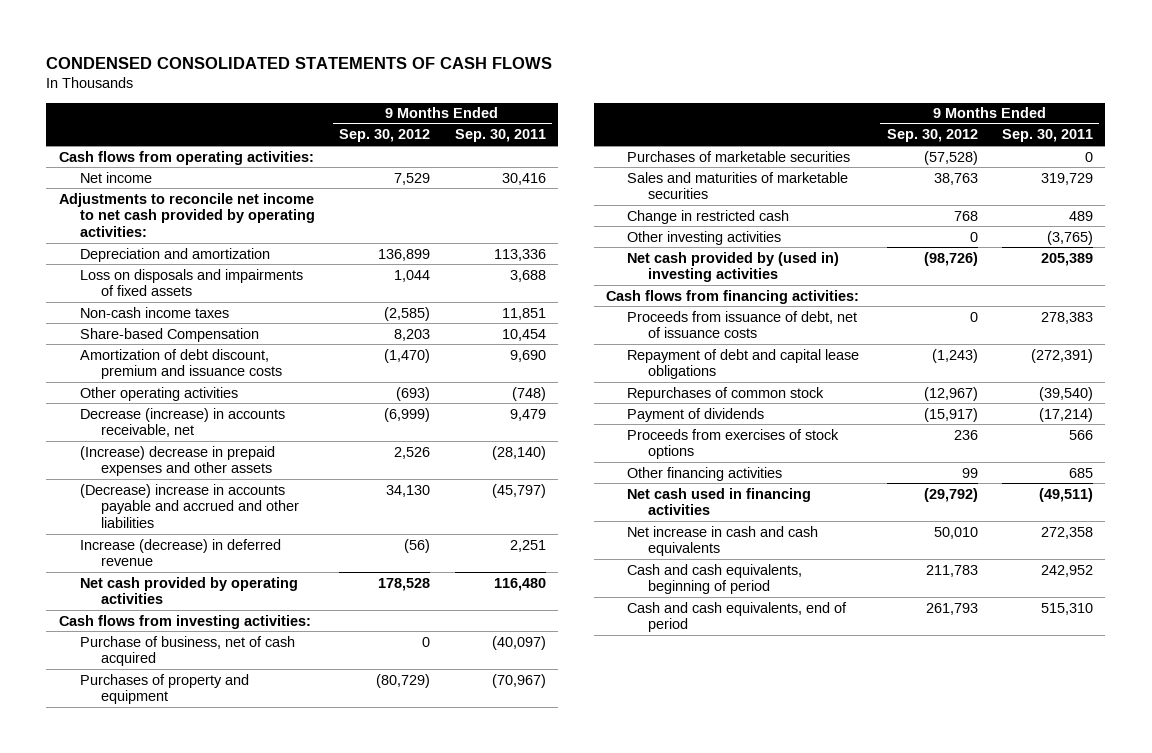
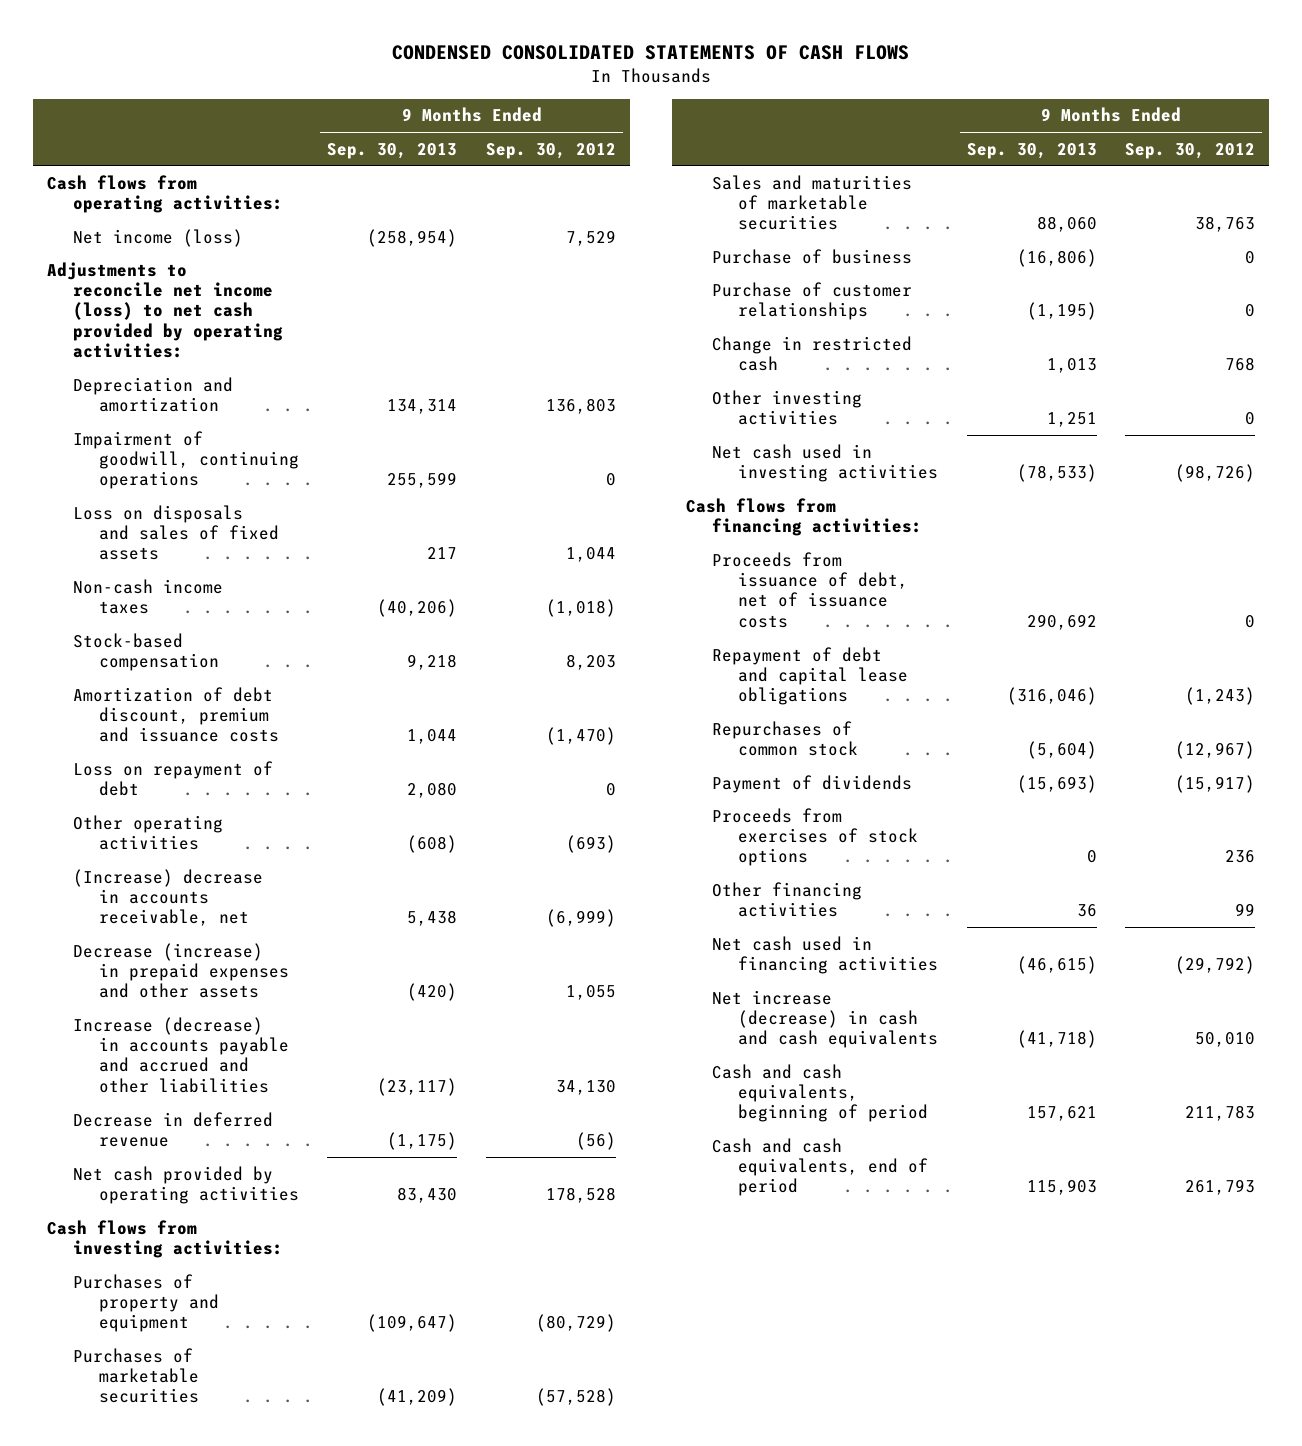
- | 9 Months Ended Sep. 30, 2012 | 9 Months Ended Sep. 30, 2011
+ | 9 Months Ended Sep. 30, 2013 | 9 Months Ended Sep. 30, 2012
- Net income | 7,529 | 30,416
- Adjustments to reconcile net income to net cash provided by operating activities:
- Depreciation and amortization | 136,899 | 113,336
- Loss on disposals and impairments of fixed assets | 1,044 | 3,688
- Non-cash income taxes | (2,585) | 11,851
- Share-based Compensation | 8,203 | 10,454
+ Net income (loss) | (258,954) | 7,529
+ Adjustments to reconcile net income (loss) to net cash provided by operating activities:
+ Depreciation and amortization | 134,314 | 136,803
+ Impairment of goodwill, continuing operations | 255,599 | 0
+ Loss on disposals and sales of fixed assets | 217 | 1,044
+ Non-cash income taxes | (40,206) | (1,018)
+ Stock-based compensation | 9,218 | 8,203
+ Loss on repayment of debt | 2,080 | 0
- Decrease (increase) in accounts receivable, net | (6,999) | 9,479
- (Increase) decrease in prepaid expenses and other assets | 2,526 | (28,140)
- (Decrease) increase in accounts payable and accrued and other liabilities | 34,130 | (45,797)
- Increase (decrease) in deferred revenue | (56) | 2,251
+ (Increase) decrease in accounts receivable, net | 5,438 | (6,999)
+ Decrease (increase) in prepaid expenses and other assets | (420) | 1,055
+ Increase (decrease) in accounts payable and accrued and other liabilities | (23,117) | 34,130
+ Decrease in deferred revenue | (1,175) | (56)
- Purchase of business, net of cash acquired | 0 | (40,097)
+ Purchase of business | (16,806) | 0
+ Purchase of customer relationships | (1,195) | 0
- Net cash provided by (used in) investing activities | (98,726) | 205,389
+ Net cash used in investing activities | (78,533) | (98,726)
- Net increase in cash and cash equivalents | 50,010 | 272,358
+ Net increase (decrease) in cash and cash equivalents | (41,718) | 50,010

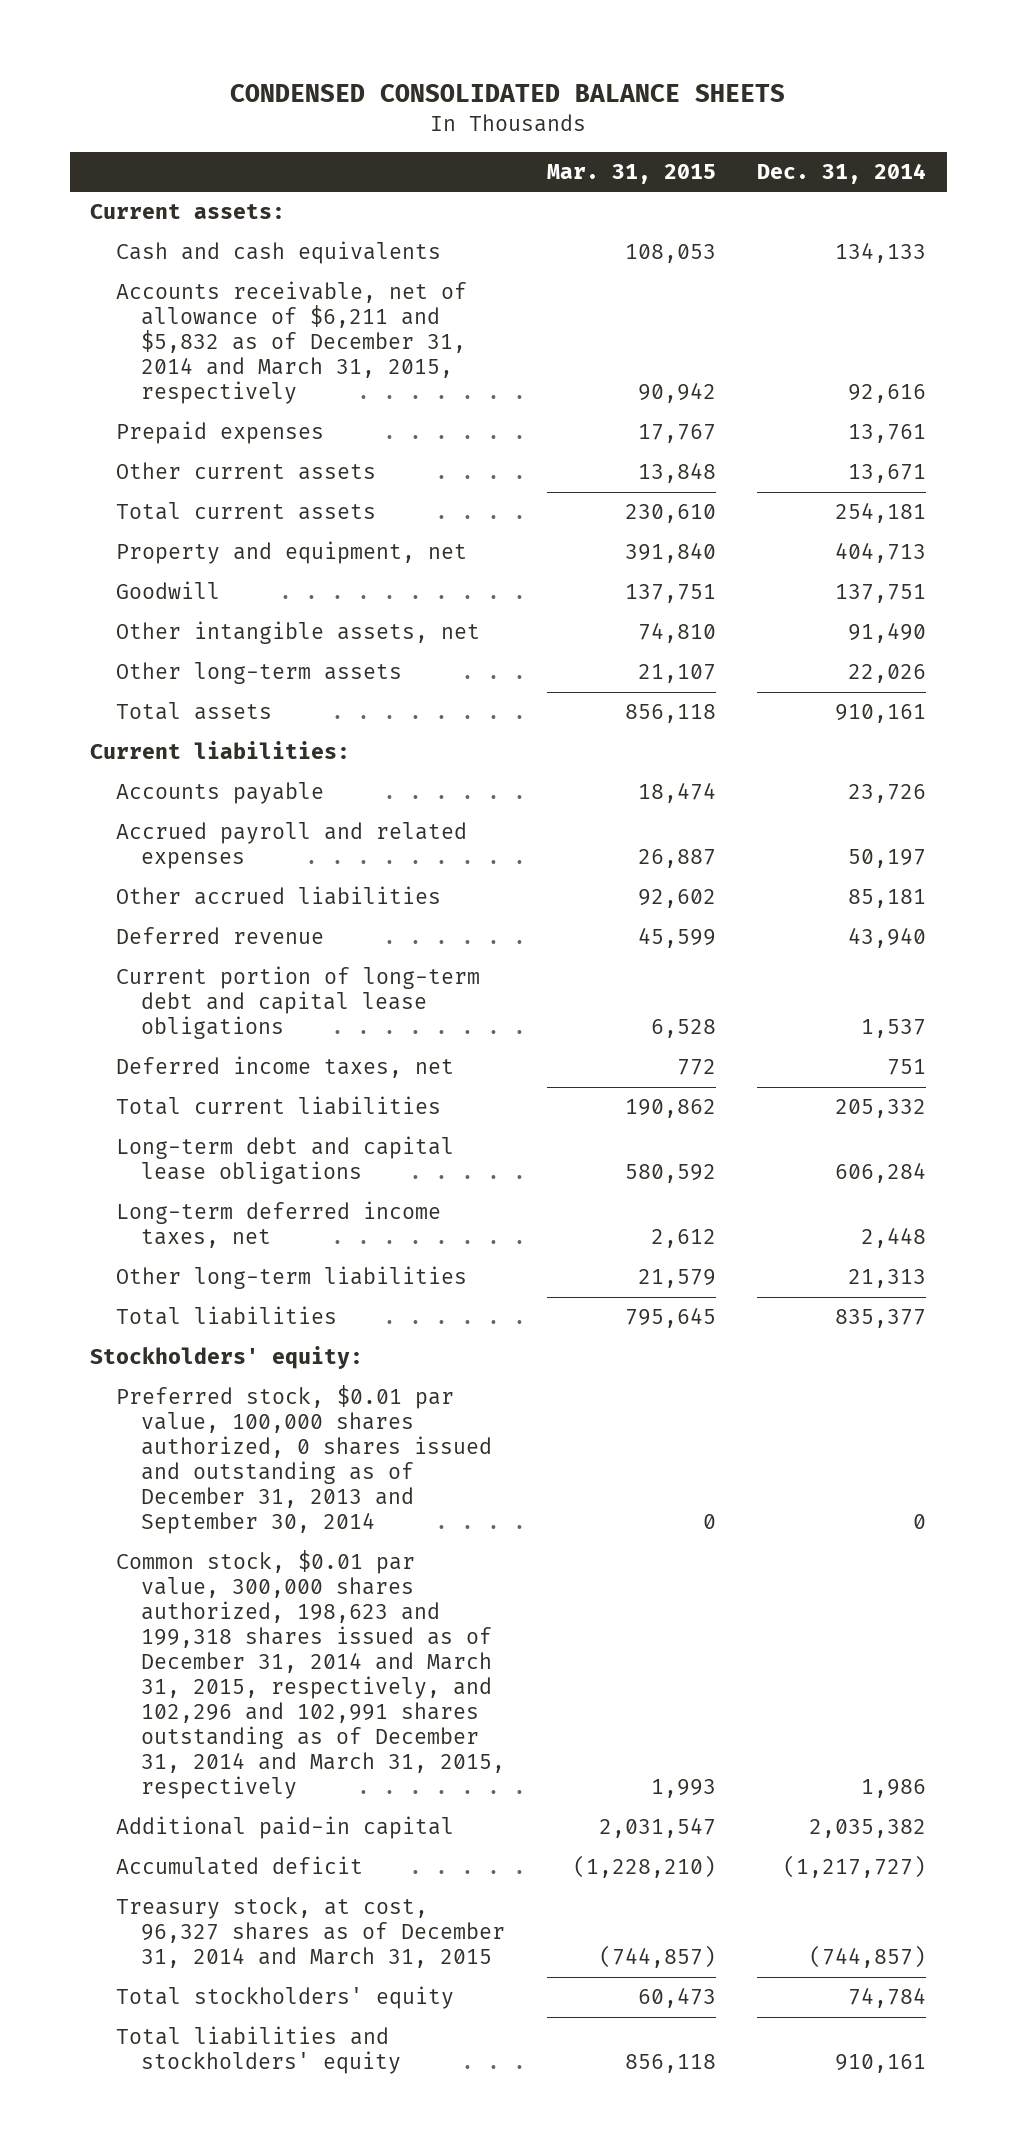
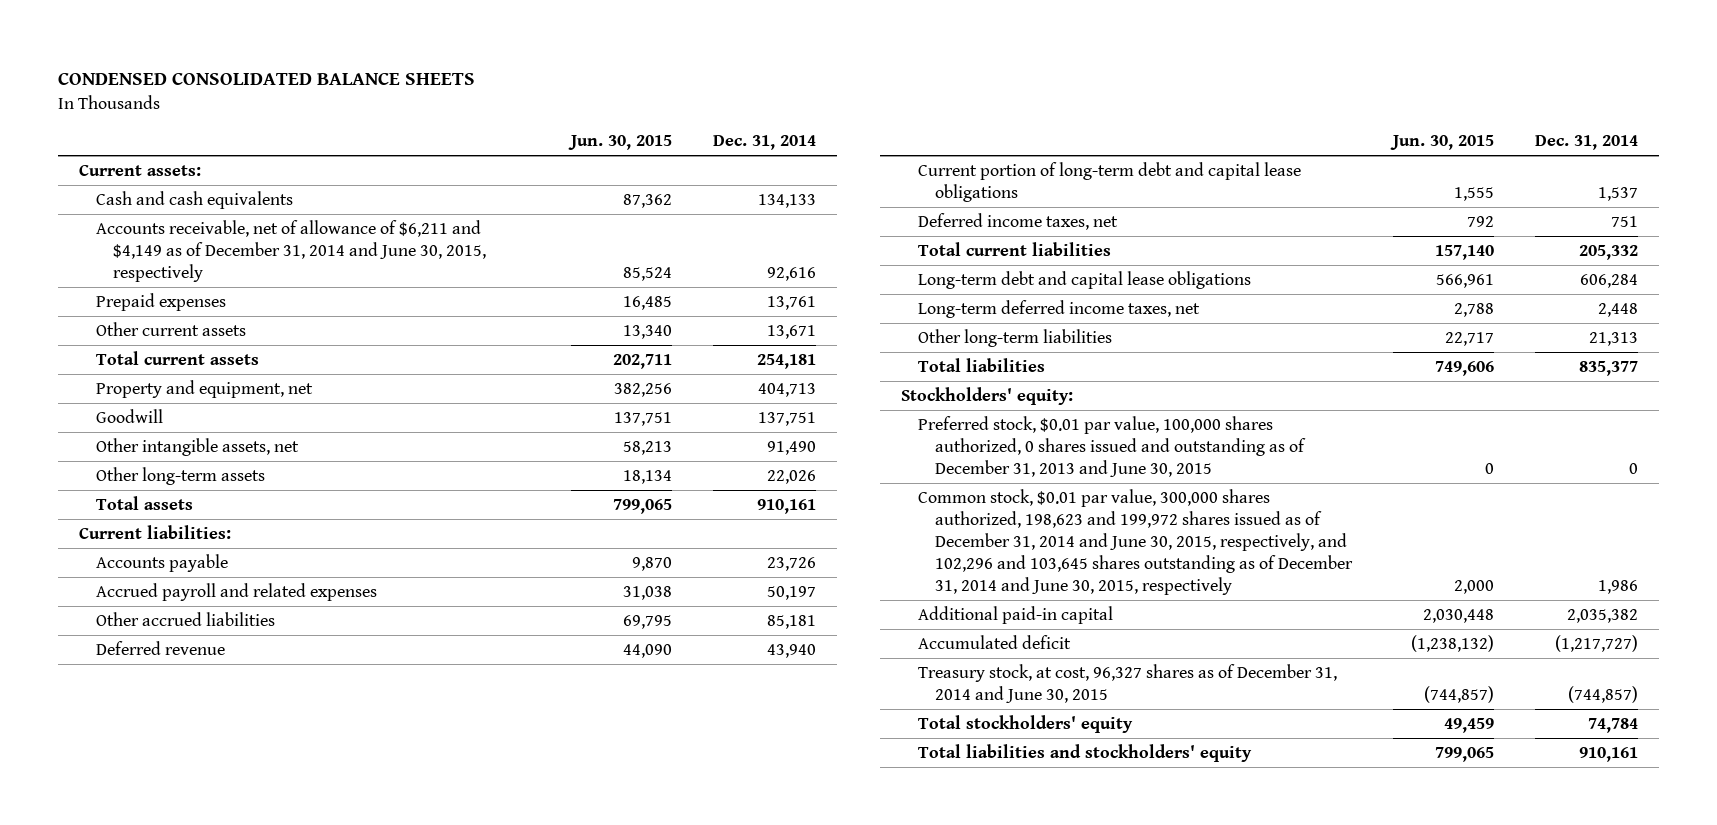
- | Mar. 31, 2015 | Dec. 31, 2014
+ | Jun. 30, 2015 | Dec. 31, 2014
- Accounts receivable, net of allowance of $6,211 and $5,832 as of December 31, 2014 and March 31, 2015, respectively | 90,942 | 92,616
+ Accounts receivable, net of allowance of $6,211 and $4,149 as of December 31, 2014 and June 30, 2015, respectively | 85,524 | 92,616
- Preferred stock, $0.01 par value, 100,000 shares authorized, 0 shares issued and outstanding as of December 31, 2013 and September 30, 2014 | 0 | 0
- Common stock, $0.01 par value, 300,000 shares authorized, 198,623 and 199,318 shares issued as of December 31, 2014 and March 31, 2015, respectively, and 102,296 and 102,991 shares outstanding as of December 31, 2014 and March 31, 2015, respectively | 1,993 | 1,986
+ Preferred stock, $0.01 par value, 100,000 shares authorized, 0 shares issued and outstanding as of December 31, 2013 and June 30, 2015 | 0 | 0
+ Common stock, $0.01 par value, 300,000 shares authorized, 198,623 and 199,972 shares issued as of December 31, 2014 and June 30, 2015, respectively, and 102,296 and 103,645 shares outstanding as of December 31, 2014 and June 30, 2015, respectively | 2,000 | 1,986
- Treasury stock, at cost, 96,327 shares as of December 31, 2014 and March 31, 2015 | (744,857) | (744,857)
+ Treasury stock, at cost, 96,327 shares as of December 31, 2014 and June 30, 2015 | (744,857) | (744,857)

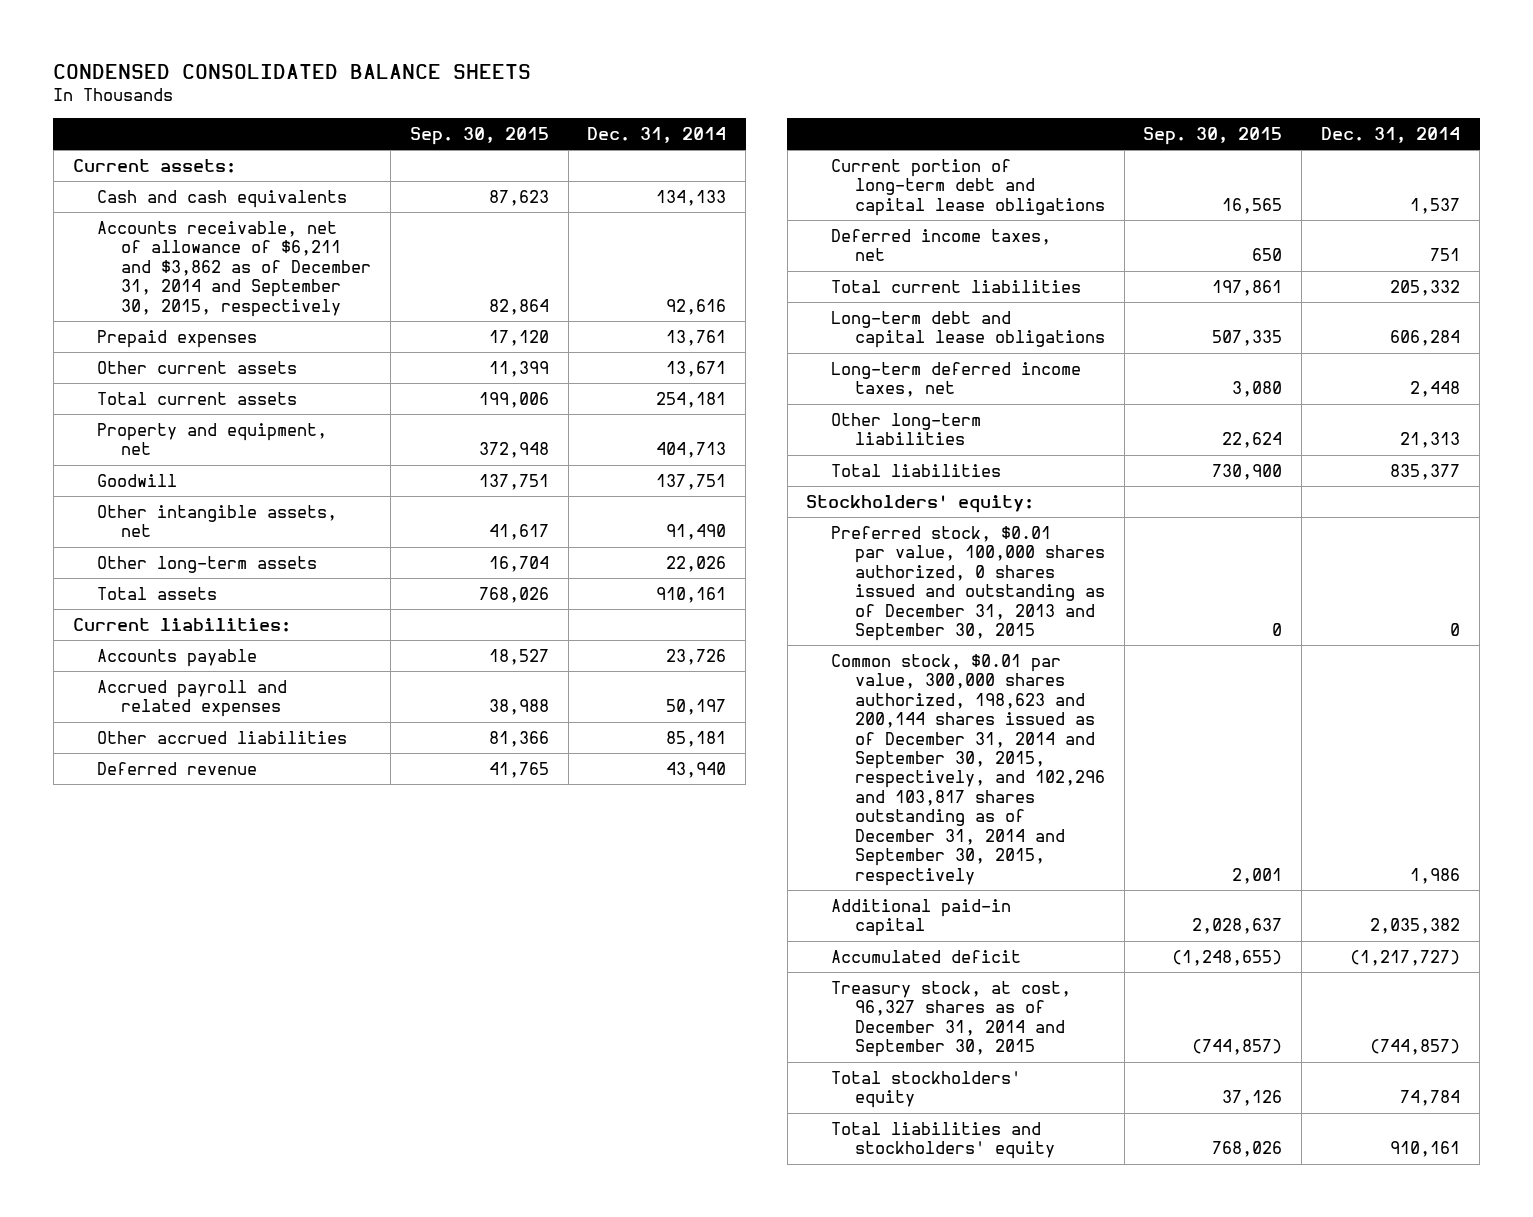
- | Jun. 30, 2015 | Dec. 31, 2014
+ | Sep. 30, 2015 | Dec. 31, 2014
- Accounts receivable, net of allowance of $6,211 and $4,149 as of December 31, 2014 and June 30, 2015, respectively | 85,524 | 92,616
+ Accounts receivable, net of allowance of $6,211 and $3,862 as of December 31, 2014 and September 30, 2015, respectively | 82,864 | 92,616
- Preferred stock, $0.01 par value, 100,000 shares authorized, 0 shares issued and outstanding as of December 31, 2013 and June 30, 2015 | 0 | 0
- Common stock, $0.01 par value, 300,000 shares authorized, 198,623 and 199,972 shares issued as of December 31, 2014 and June 30, 2015, respectively, and 102,296 and 103,645 shares outstanding as of December 31, 2014 and June 30, 2015, respectively | 2,000 | 1,986
+ Preferred stock, $0.01 par value, 100,000 shares authorized, 0 shares issued and outstanding as of December 31, 2013 and September 30, 2015 | 0 | 0
+ Common stock, $0.01 par value, 300,000 shares authorized, 198,623 and 200,144 shares issued as of December 31, 2014 and September 30, 2015, respectively, and 102,296 and 103,817 shares outstanding as of December 31, 2014 and September 30, 2015, respectively | 2,001 | 1,986
- Treasury stock, at cost, 96,327 shares as of December 31, 2014 and June 30, 2015 | (744,857) | (744,857)
+ Treasury stock, at cost, 96,327 shares as of December 31, 2014 and September 30, 2015 | (744,857) | (744,857)

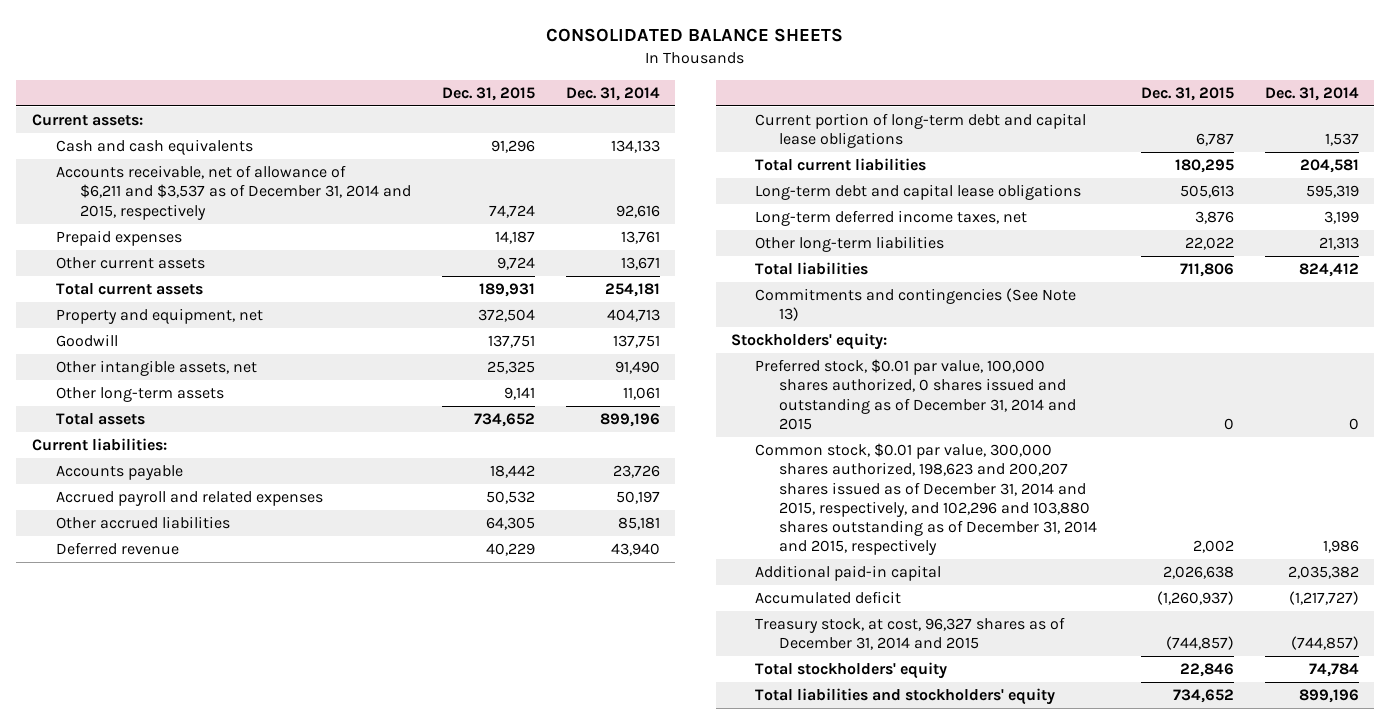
- CONDENSED CONSOLIDATED BALANCE SHEETS
+ CONSOLIDATED BALANCE SHEETS
- | Sep. 30, 2015 | Dec. 31, 2014
+ | Dec. 31, 2015 | Dec. 31, 2014
- Accounts receivable, net of allowance of $6,211 and $3,862 as of December 31, 2014 and September 30, 2015, respectively | 82,864 | 92,616
+ Accounts receivable, net of allowance of $6,211 and $3,537 as of December 31, 2014 and 2015, respectively | 74,724 | 92,616
- Other long-term assets | 16,704 | 22,026
- Total assets | 768,026 | 910,161
+ Other long-term assets | 9,141 | 11,061
+ Total assets | 734,652 | 899,196
- Deferred income taxes, net | 650 | 751
- Total current liabilities | 197,861 | 205,332
- Long-term debt and capital lease obligations | 507,335 | 606,284
- Long-term deferred income taxes, net | 3,080 | 2,448
+ Total current liabilities | 180,295 | 204,581
+ Long-term debt and capital lease obligations | 505,613 | 595,319
+ Long-term deferred income taxes, net | 3,876 | 3,199
- Total liabilities | 730,900 | 835,377
+ Total liabilities | 711,806 | 824,412
+ Commitments and contingencies (See Note 13)
- Preferred stock, $0.01 par value, 100,000 shares authorized, 0 shares issued and outstanding as of December 31, 2013 and September 30, 2015 | 0 | 0
- Common stock, $0.01 par value, 300,000 shares authorized, 198,623 and 200,144 shares issued as of December 31, 2014 and September 30, 2015, respectively, and 102,296 and 103,817 shares outstanding as of December 31, 2014 and September 30, 2015, respectively | 2,001 | 1,986
+ Preferred stock, $0.01 par value, 100,000 shares authorized, 0 shares issued and outstanding as of December 31, 2014 and 2015 | 0 | 0
+ Common stock, $0.01 par value, 300,000 shares authorized, 198,623 and 200,207 shares issued as of December 31, 2014 and 2015, respectively, and 102,296 and 103,880 shares outstanding as of December 31, 2014 and 2015, respectively | 2,002 | 1,986
- Treasury stock, at cost, 96,327 shares as of December 31, 2014 and September 30, 2015 | (744,857) | (744,857)
+ Treasury stock, at cost, 96,327 shares as of December 31, 2014 and 2015 | (744,857) | (744,857)
- Total liabilities and stockholders' equity | 768,026 | 910,161
+ Total liabilities and stockholders' equity | 734,652 | 899,196

